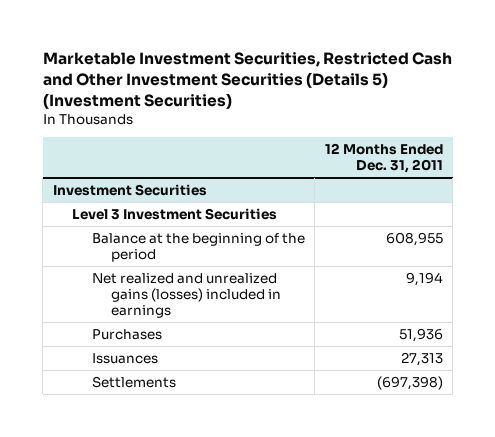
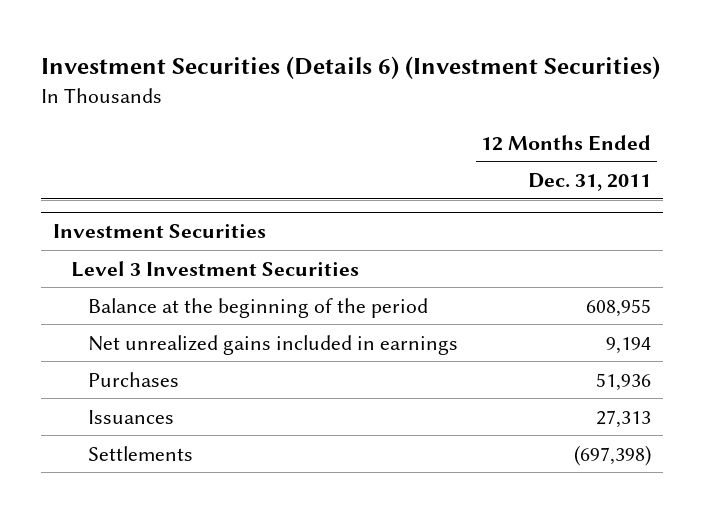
- Marketable Investment Securities, Restricted Cash and Other Investment Securities (Details 5) (Investment Securities)
+ Investment Securities (Details 6) (Investment Securities)
@ Investment Securities
- Net realized and unrealized gains (losses) included in earnings | 9,194
+ Net unrealized gains included in earnings | 9,194

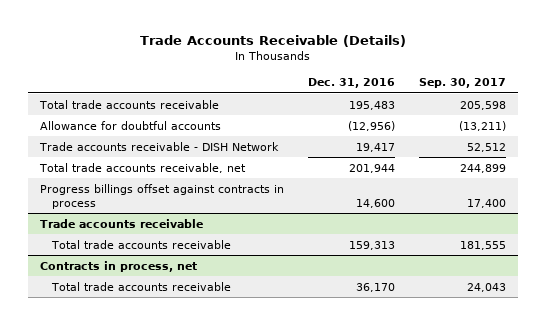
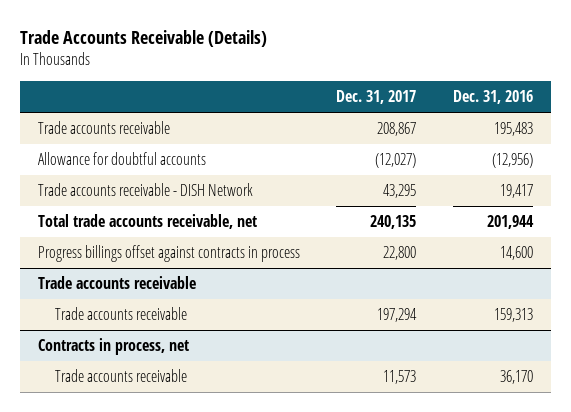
- | Dec. 31, 2016 | Sep. 30, 2017
+ | Dec. 31, 2017 | Dec. 31, 2016
- Total trade accounts receivable | 195,483 | 205,598
+ Trade accounts receivable | 208,867 | 195,483
@ Trade accounts receivable
- Total trade accounts receivable | 159,313 | 181,555
+ Trade accounts receivable | 197,294 | 159,313
@ Contracts in process, net
- Total trade accounts receivable | 36,170 | 24,043
+ Trade accounts receivable | 11,573 | 36,170

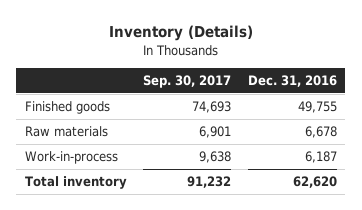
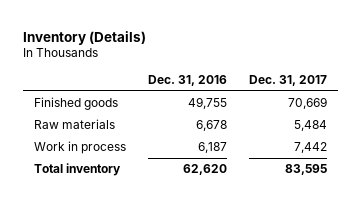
- | Sep. 30, 2017 | Dec. 31, 2016
+ | Dec. 31, 2016 | Dec. 31, 2017
- Work-in-process | 9,638 | 6,187
+ Work in process | 6,187 | 7,442

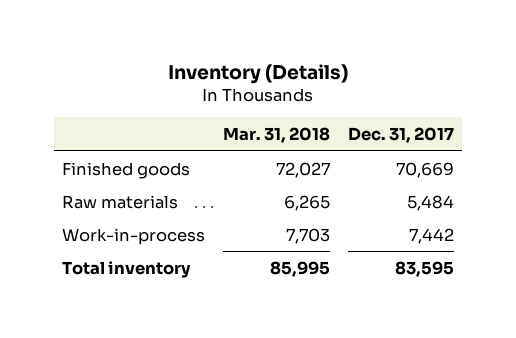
- | Dec. 31, 2016 | Dec. 31, 2017
+ | Mar. 31, 2018 | Dec. 31, 2017
- Work in process | 6,187 | 7,442
+ Work-in-process | 7,703 | 7,442

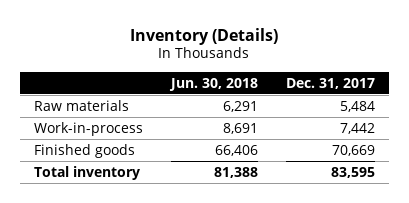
- | Mar. 31, 2018 | Dec. 31, 2017
+ | Jun. 30, 2018 | Dec. 31, 2017
moved down: Finished goods | 66,406 | 70,669

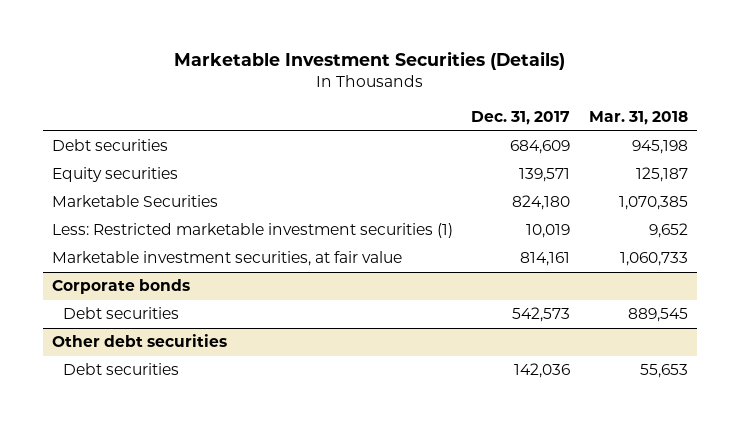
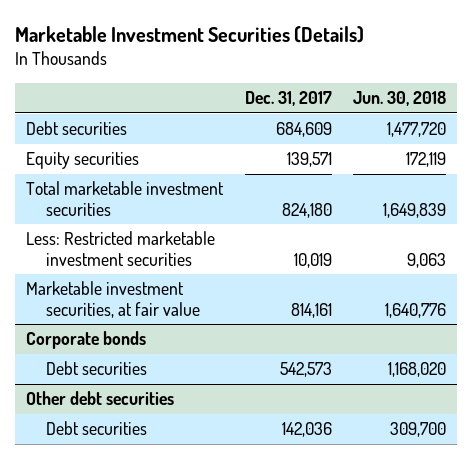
- | Dec. 31, 2017 | Mar. 31, 2018
+ | Dec. 31, 2017 | Jun. 30, 2018
- Marketable Securities | 824,180 | 1,070,385
- Less: Restricted marketable investment securities (1) | 10,019 | 9,652
+ Total marketable investment securities | 824,180 | 1,649,839
+ Less: Restricted marketable investment securities | 10,019 | 9,063

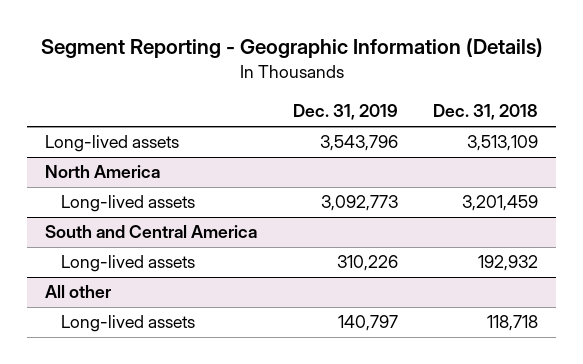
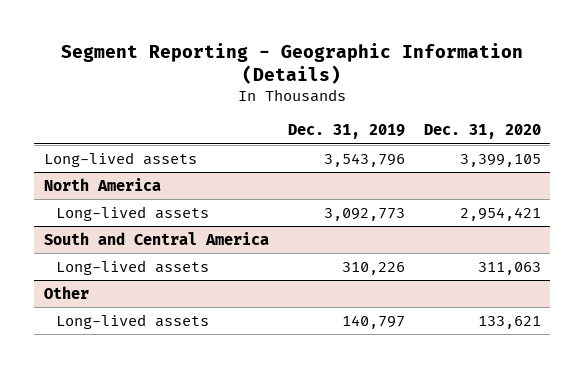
- | Dec. 31, 2019 | Dec. 31, 2018
+ | Dec. 31, 2019 | Dec. 31, 2020
- All other
+ Other

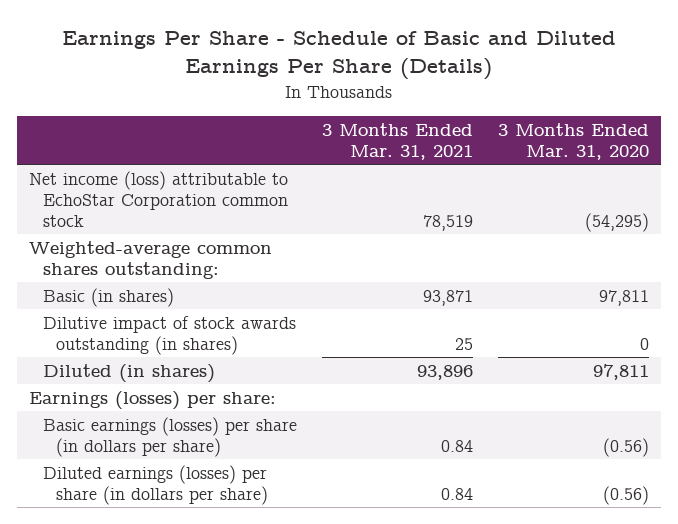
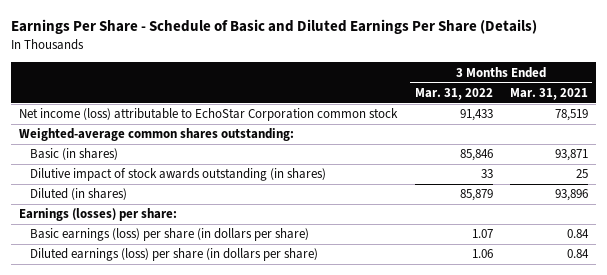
- | 3 Months Ended Mar. 31, 2021 | 3 Months Ended Mar. 31, 2020
+ | 3 Months Ended Mar. 31, 2022 | 3 Months Ended Mar. 31, 2021
- Basic earnings (losses) per share (in dollars per share) | 0.84 | (0.56)
- Diluted earnings (losses) per share (in dollars per share) | 0.84 | (0.56)
+ Basic earnings (loss) per share (in dollars per share) | 1.07 | 0.84
+ Diluted earnings (loss) per share (in dollars per share) | 1.06 | 0.84

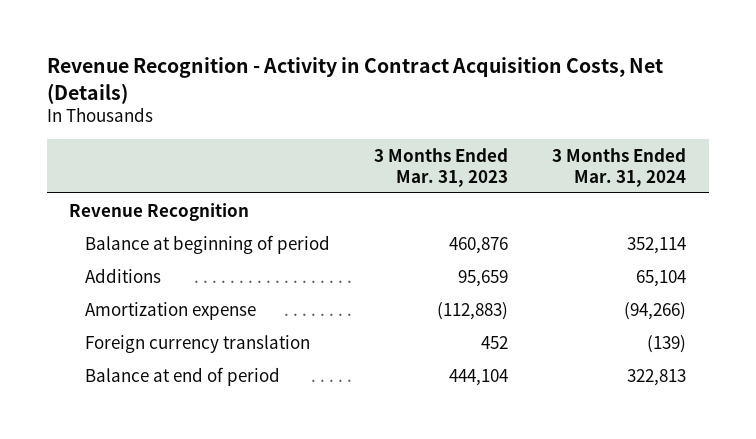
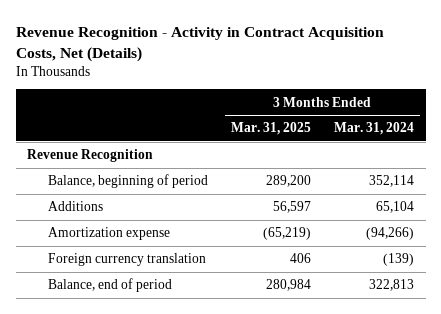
- | 3 Months Ended Mar. 31, 2023 | 3 Months Ended Mar. 31, 2024
+ | 3 Months Ended Mar. 31, 2025 | 3 Months Ended Mar. 31, 2024
- Balance at beginning of period | 460,876 | 352,114
+ Balance, beginning of period | 289,200 | 352,114
- Balance at end of period | 444,104 | 322,813
+ Balance, end of period | 280,984 | 322,813

